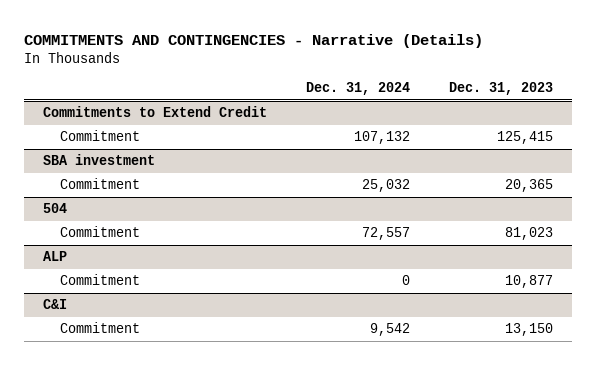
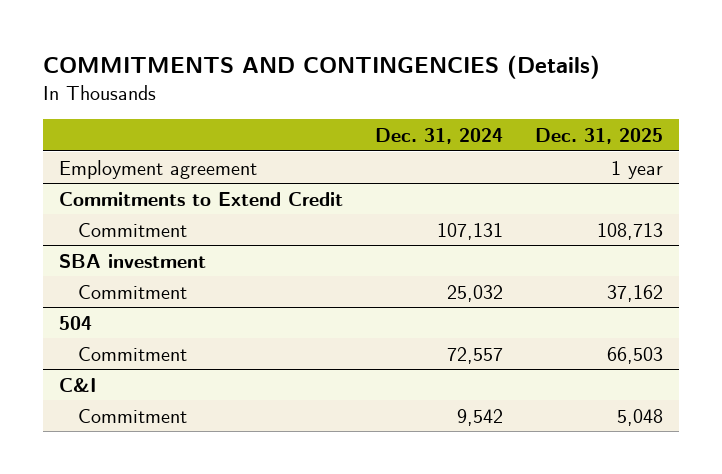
- COMMITMENTS AND CONTINGENCIES - Narrative (Details)
+ COMMITMENTS AND CONTINGENCIES (Details)
- | Dec. 31, 2024 | Dec. 31, 2023
+ | Dec. 31, 2024 | Dec. 31, 2025
+ Employment agreement | | 1 year
@ Commitments to Extend Credit
- Commitment | 107,132 | 125,415
+ Commitment | 107,131 | 108,713
- ALP
- Commitment | 0 | 10,877

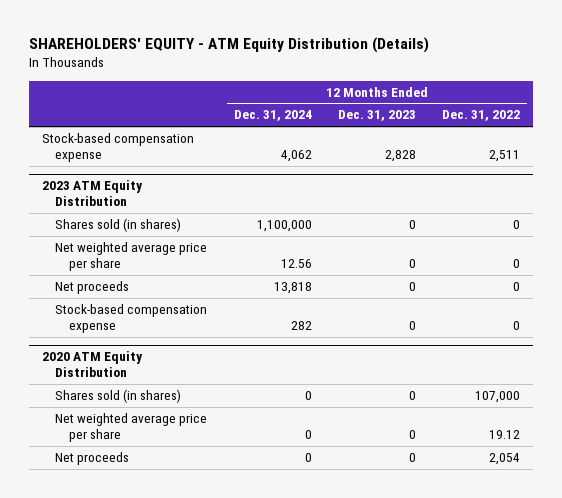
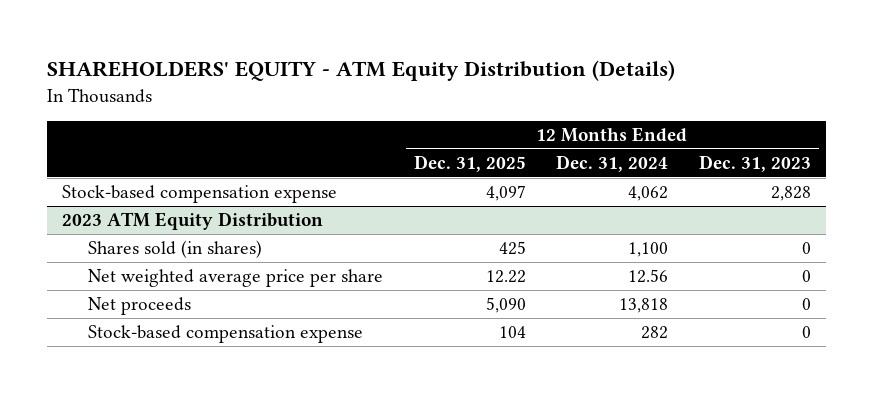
- | 12 Months Ended Dec. 31, 2024 | 12 Months Ended Dec. 31, 2023 | 12 Months Ended Dec. 31, 2022
+ | 12 Months Ended Dec. 31, 2025 | 12 Months Ended Dec. 31, 2024 | 12 Months Ended Dec. 31, 2023
@ 2023 ATM Equity Distribution
- Shares sold (in shares) | 1,100,000 | 0 | 0
+ Shares sold (in shares) | 425 | 1,100 | 0
- 2020 ATM Equity Distribution
- Shares sold (in shares) | 0 | 0 | 107,000
- Net weighted average price per share | 0 | 0 | 19.12
- Net proceeds | 0 | 0 | 2,054

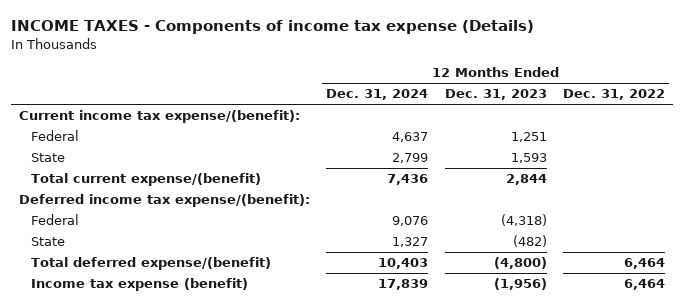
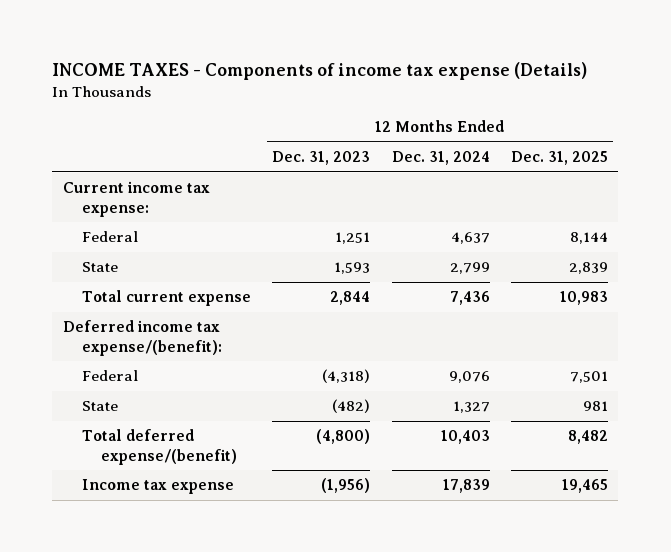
- | 12 Months Ended Dec. 31, 2024 | 12 Months Ended Dec. 31, 2023 | 12 Months Ended Dec. 31, 2022
+ | 12 Months Ended Dec. 31, 2023 | 12 Months Ended Dec. 31, 2024 | 12 Months Ended Dec. 31, 2025
- Current income tax expense/(benefit):
+ Current income tax expense:
- Total current expense/(benefit) | 7,436 | 2,844 |
+ Total current expense | 2,844 | 7,436 | 10,983
- Income tax expense (benefit) | 17,839 | (1,956) | 6,464
+ Income tax expense | (1,956) | 17,839 | 19,465

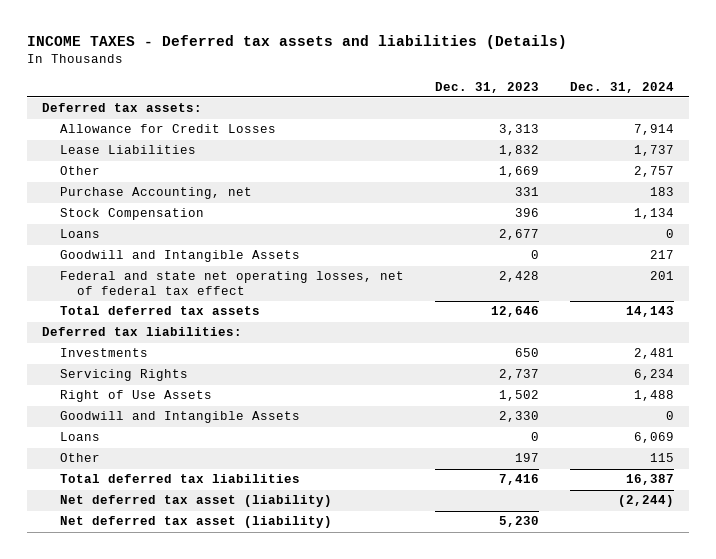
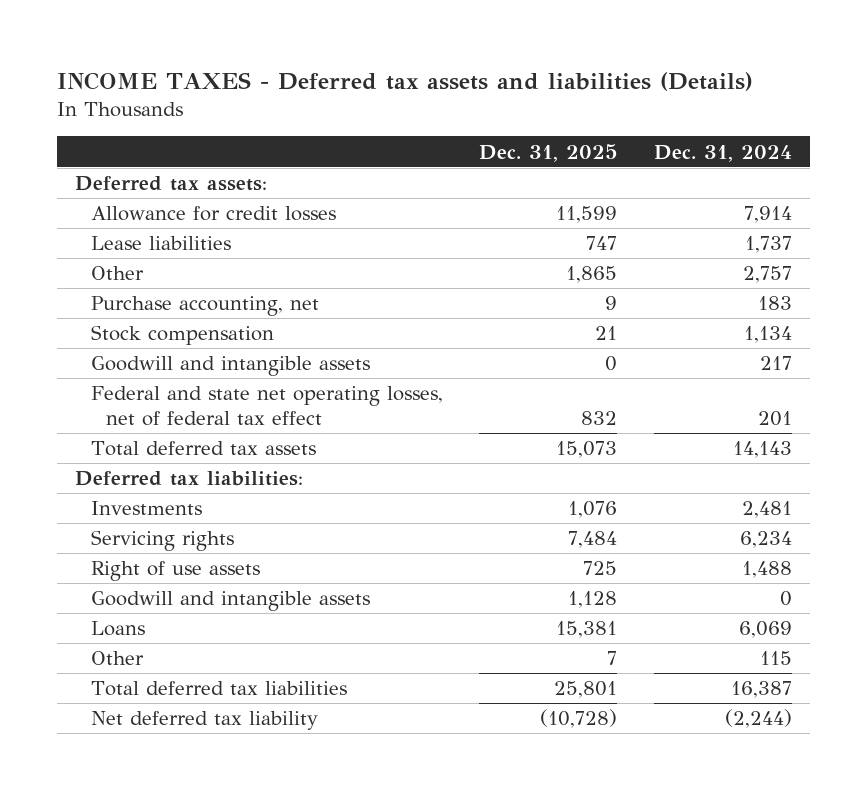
- | Dec. 31, 2023 | Dec. 31, 2024
+ | Dec. 31, 2025 | Dec. 31, 2024
- Allowance for Credit Losses | 3,313 | 7,914
- Lease Liabilities | 1,832 | 1,737
+ Allowance for credit losses | 11,599 | 7,914
+ Lease liabilities | 747 | 1,737
- Purchase Accounting, net | 331 | 183
- Stock Compensation | 396 | 1,134
- Loans | 2,677 | 0
- Goodwill and Intangible Assets | 0 | 217
+ Purchase accounting, net | 9 | 183
+ Stock compensation | 21 | 1,134
+ Goodwill and intangible assets | 0 | 217
- Servicing Rights | 2,737 | 6,234
- Right of Use Assets | 1,502 | 1,488
- Goodwill and Intangible Assets | 2,330 | 0
+ Servicing rights | 7,484 | 6,234
+ Right of use assets | 725 | 1,488
+ Goodwill and intangible assets | 1,128 | 0
- Net deferred tax asset (liability) | | (2,244)
- Net deferred tax asset (liability) | 5,230 |
+ Net deferred tax liability | (10,728) | (2,244)

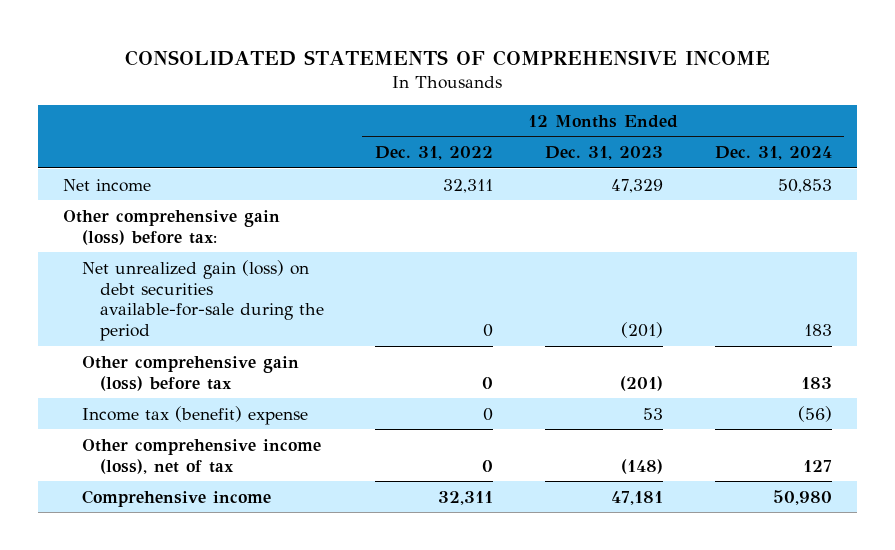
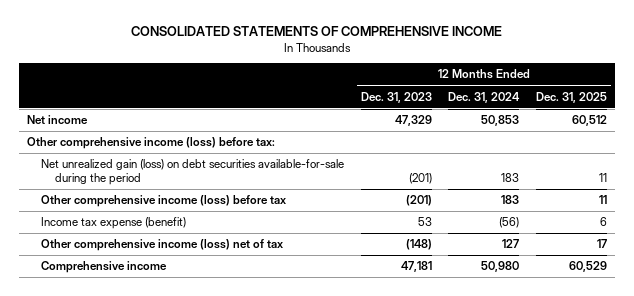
- | 12 Months Ended Dec. 31, 2022 | 12 Months Ended Dec. 31, 2023 | 12 Months Ended Dec. 31, 2024
+ | 12 Months Ended Dec. 31, 2023 | 12 Months Ended Dec. 31, 2024 | 12 Months Ended Dec. 31, 2025
- Other comprehensive gain (loss) before tax:
+ Other comprehensive income (loss) before tax:
- Other comprehensive gain (loss) before tax | 0 | (201) | 183
- Income tax (benefit) expense | 0 | 53 | (56)
- Other comprehensive income (loss), net of tax | 0 | (148) | 127
+ Other comprehensive income (loss) before tax | (201) | 183 | 11
+ Income tax expense (benefit) | 53 | (56) | 6
+ Other comprehensive income (loss) net of tax | (148) | 127 | 17

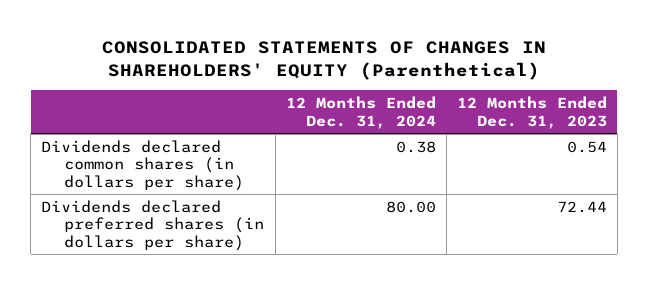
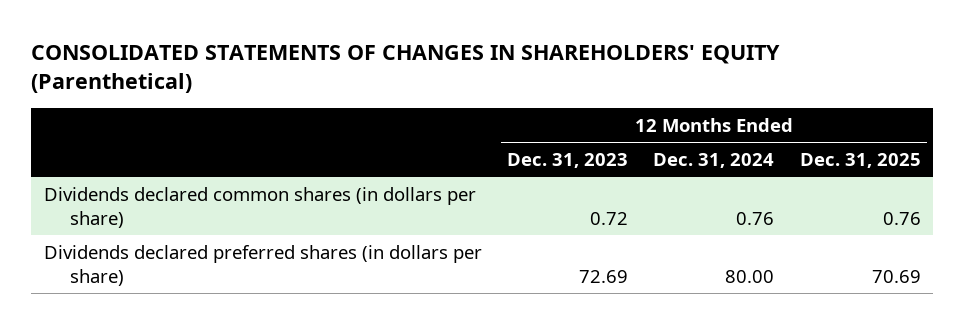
- | 12 Months Ended Dec. 31, 2024 | 12 Months Ended Dec. 31, 2023
+ | 12 Months Ended Dec. 31, 2023 | 12 Months Ended Dec. 31, 2024 | 12 Months Ended Dec. 31, 2025
- Dividends declared common shares (in dollars per share) | 0.38 | 0.54
- Dividends declared preferred shares (in dollars per share) | 80.00 | 72.44
+ Dividends declared common shares (in dollars per share) | 0.72 | 0.76 | 0.76
+ Dividends declared preferred shares (in dollars per share) | 72.69 | 80.00 | 70.69

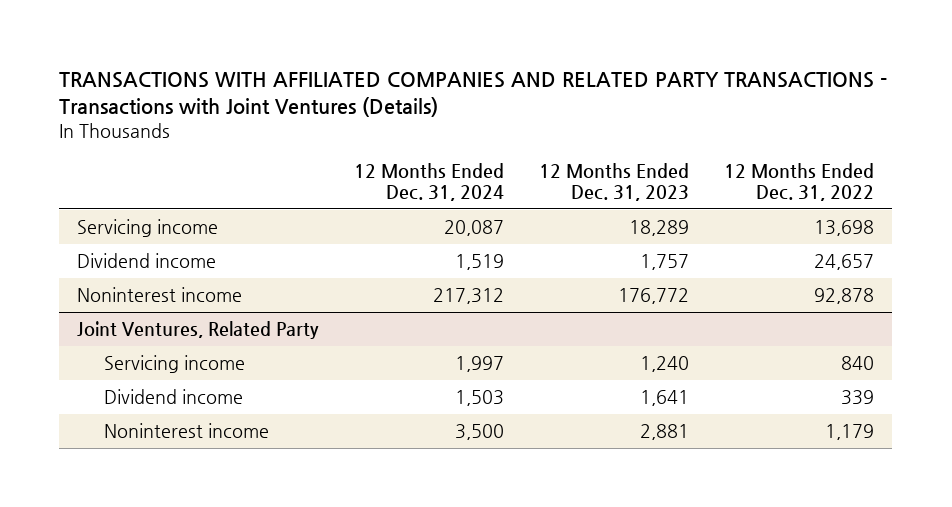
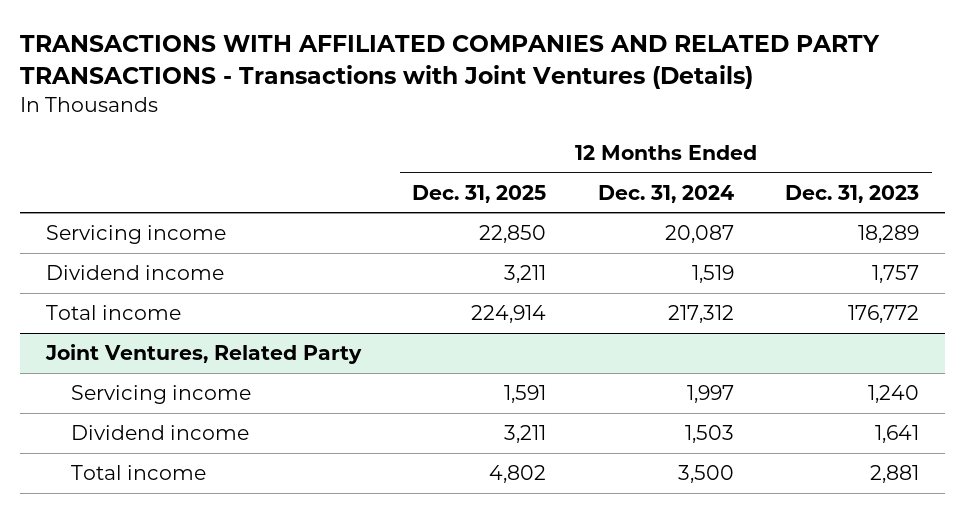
- | 12 Months Ended Dec. 31, 2024 | 12 Months Ended Dec. 31, 2023 | 12 Months Ended Dec. 31, 2022
+ | 12 Months Ended Dec. 31, 2025 | 12 Months Ended Dec. 31, 2024 | 12 Months Ended Dec. 31, 2023
- Noninterest income | 217,312 | 176,772 | 92,878
+ Total income | 224,914 | 217,312 | 176,772
@ Joint Ventures, Related Party
- Noninterest income | 3,500 | 2,881 | 1,179
+ Total income | 4,802 | 3,500 | 2,881

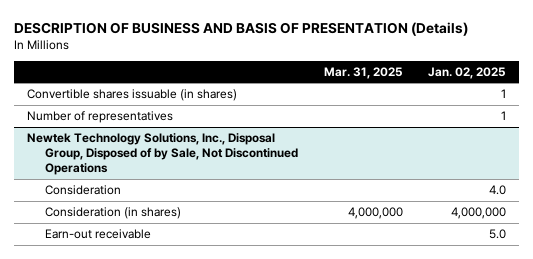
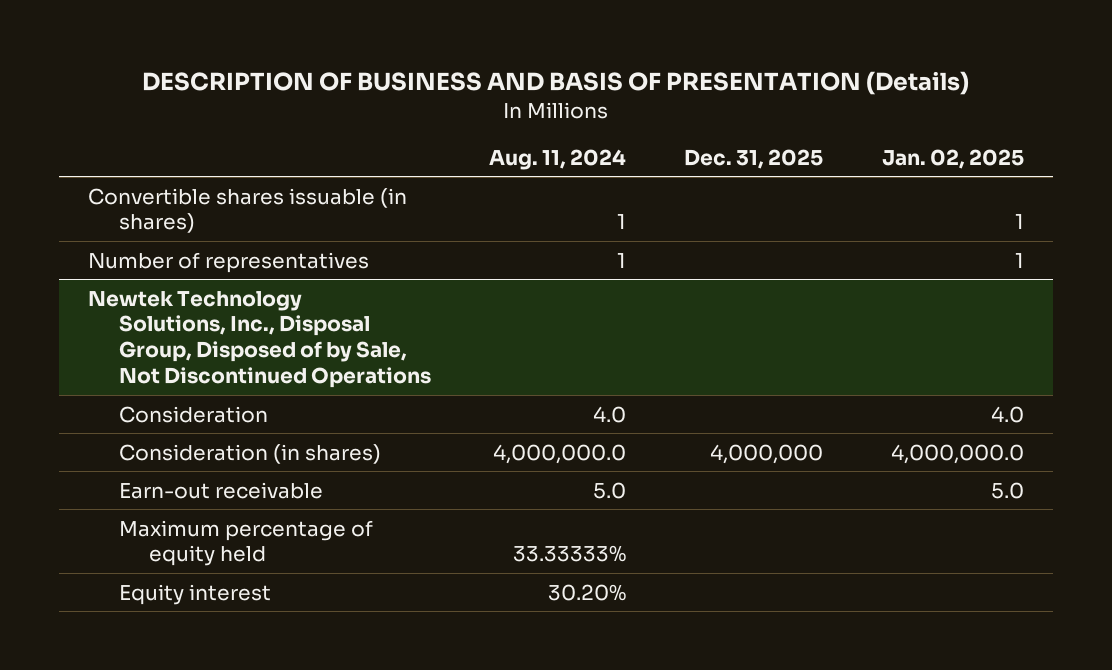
- | Mar. 31, 2025 | Jan. 02, 2025
+ | Aug. 11, 2024 | Dec. 31, 2025 | Jan. 02, 2025
@ Newtek Technology Solutions, Inc., Disposal Group, Disposed of by Sale, Not Discontinued Operations
- Consideration (in shares) | 4,000,000 | 4,000,000
+ Consideration (in shares) | 4,000,000.0 | 4,000,000 | 4,000,000.0
+ Maximum percentage of equity held | 33.33333% | |
+ Equity interest | 30.20% | |

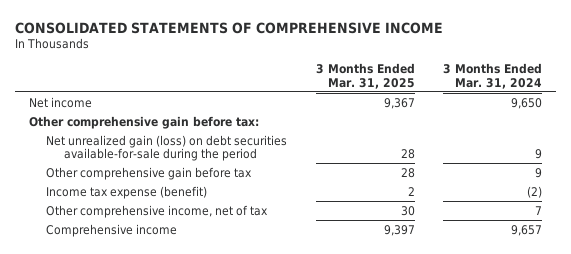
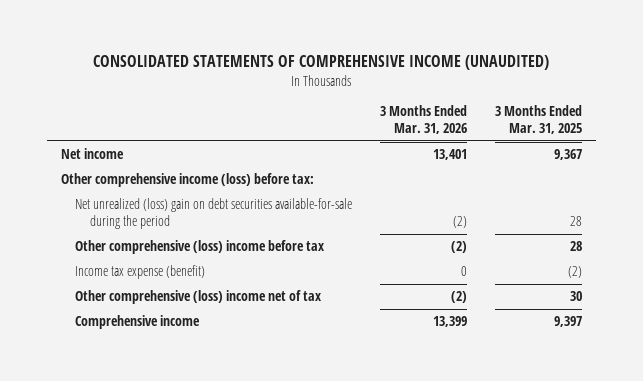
- CONSOLIDATED STATEMENTS OF COMPREHENSIVE INCOME
+ CONSOLIDATED STATEMENTS OF COMPREHENSIVE INCOME (UNAUDITED)
- | 3 Months Ended Mar. 31, 2025 | 3 Months Ended Mar. 31, 2024
+ | 3 Months Ended Mar. 31, 2026 | 3 Months Ended Mar. 31, 2025
- Other comprehensive gain before tax:
- Net unrealized gain (loss) on debt securities available-for-sale during the period | 28 | 9
- Other comprehensive gain before tax | 28 | 9
- Income tax expense (benefit) | 2 | (2)
- Other comprehensive income, net of tax | 30 | 7
+ Other comprehensive income (loss) before tax:
+ Net unrealized (loss) gain on debt securities available-for-sale during the period | (2) | 28
+ Other comprehensive (loss) income before tax | (2) | 28
+ Income tax expense (benefit) | 0 | (2)
+ Other comprehensive (loss) income net of tax | (2) | 30

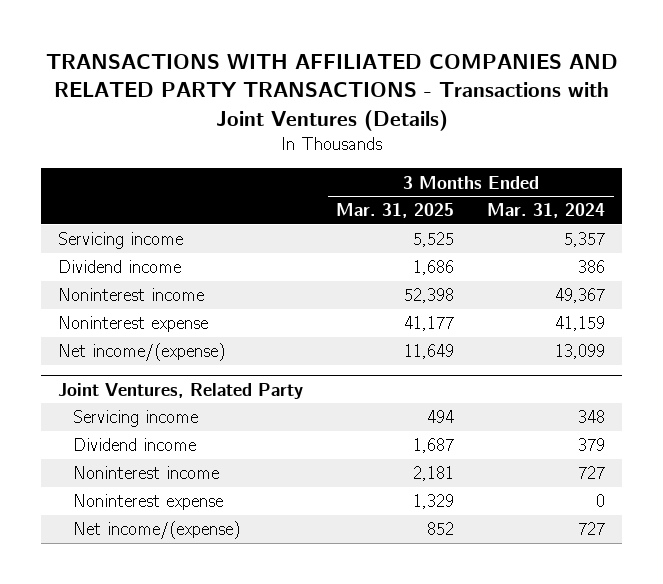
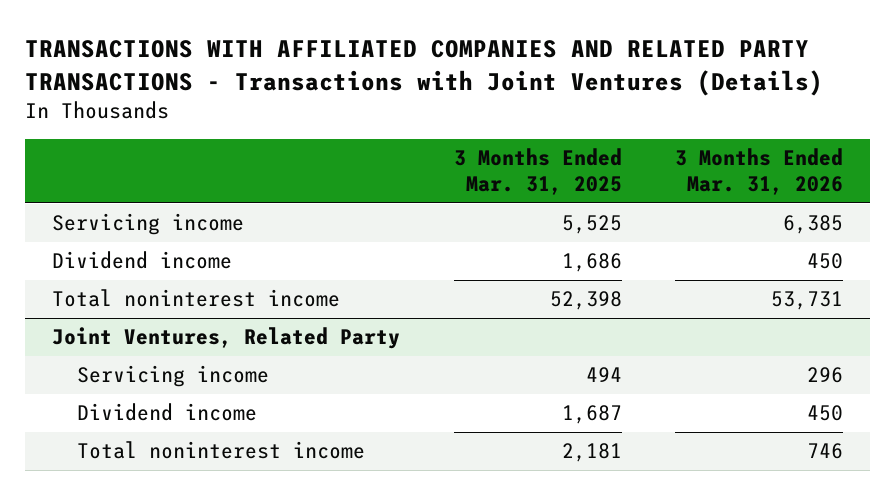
- | 3 Months Ended Mar. 31, 2025 | 3 Months Ended Mar. 31, 2024
+ | 3 Months Ended Mar. 31, 2025 | 3 Months Ended Mar. 31, 2026
- Noninterest income | 52,398 | 49,367
- Noninterest expense | 41,177 | 41,159
- Net income/(expense) | 11,649 | 13,099
+ Total noninterest income | 52,398 | 53,731
@ Joint Ventures, Related Party
- Noninterest income | 2,181 | 727
- Noninterest expense | 1,329 | 0
- Net income/(expense) | 852 | 727
+ Total noninterest income | 2,181 | 746

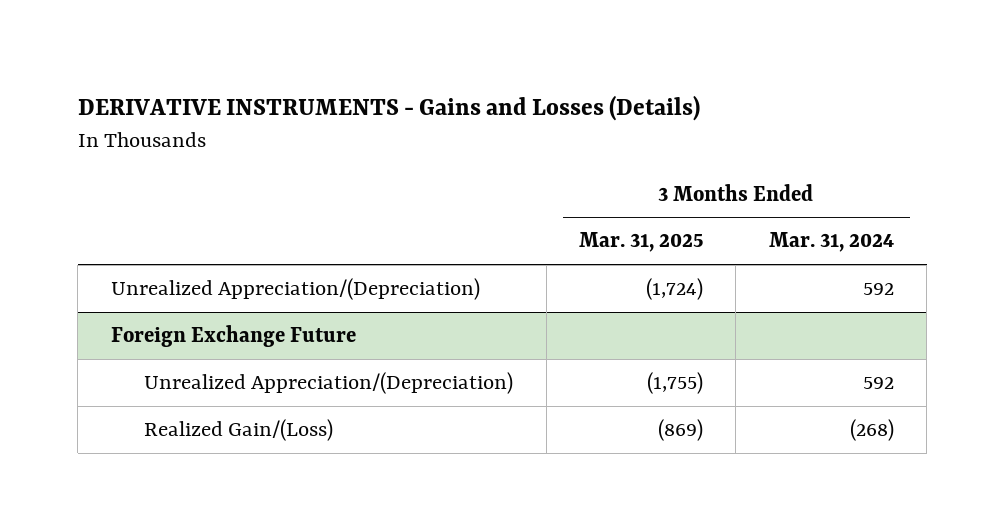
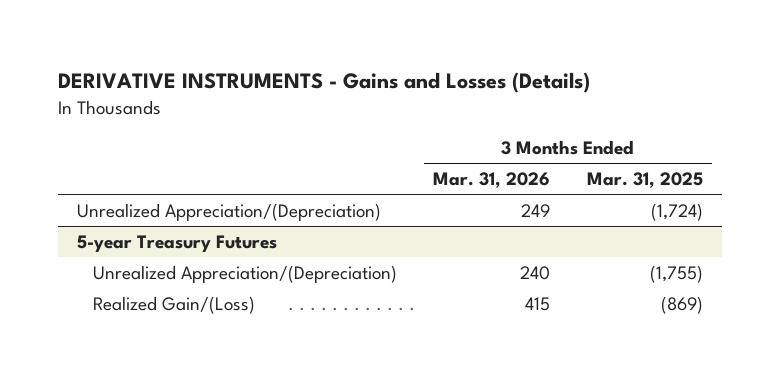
- | 3 Months Ended Mar. 31, 2025 | 3 Months Ended Mar. 31, 2024
+ | 3 Months Ended Mar. 31, 2026 | 3 Months Ended Mar. 31, 2025
- Foreign Exchange Future
+ 5-year Treasury Futures

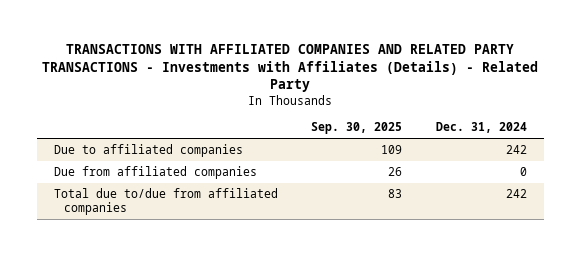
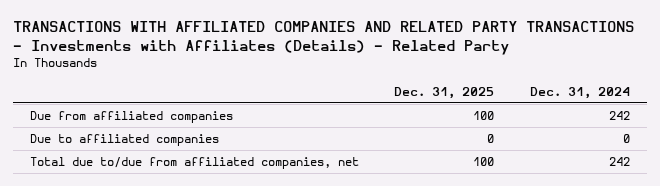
- | Sep. 30, 2025 | Dec. 31, 2024
+ | Dec. 31, 2025 | Dec. 31, 2024
- Due to affiliated companies | 109 | 242
- Due from affiliated companies | 26 | 0
- Total due to/due from affiliated companies | 83 | 242
+ Due from affiliated companies | 100 | 242
+ Due to affiliated companies | 0 | 0
+ Total due to/due from affiliated companies, net | 100 | 242

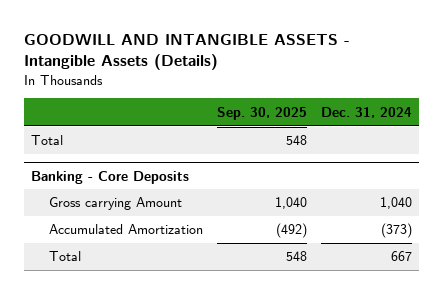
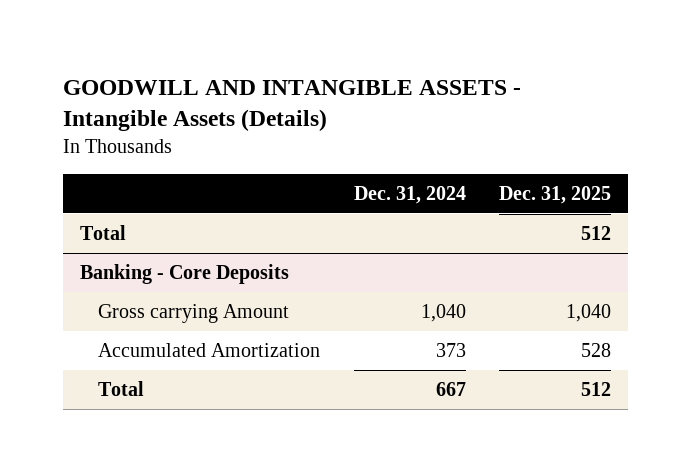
- | Sep. 30, 2025 | Dec. 31, 2024
+ | Dec. 31, 2024 | Dec. 31, 2025
@ Banking - Core Deposits
- Accumulated Amortization | (492) | (373)
+ Accumulated Amortization | 373 | 528

